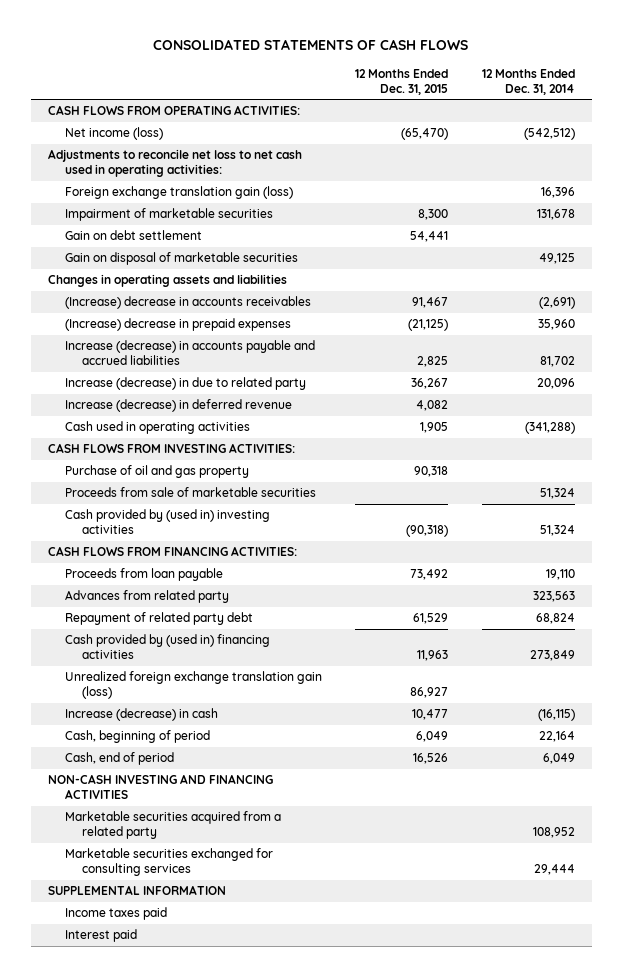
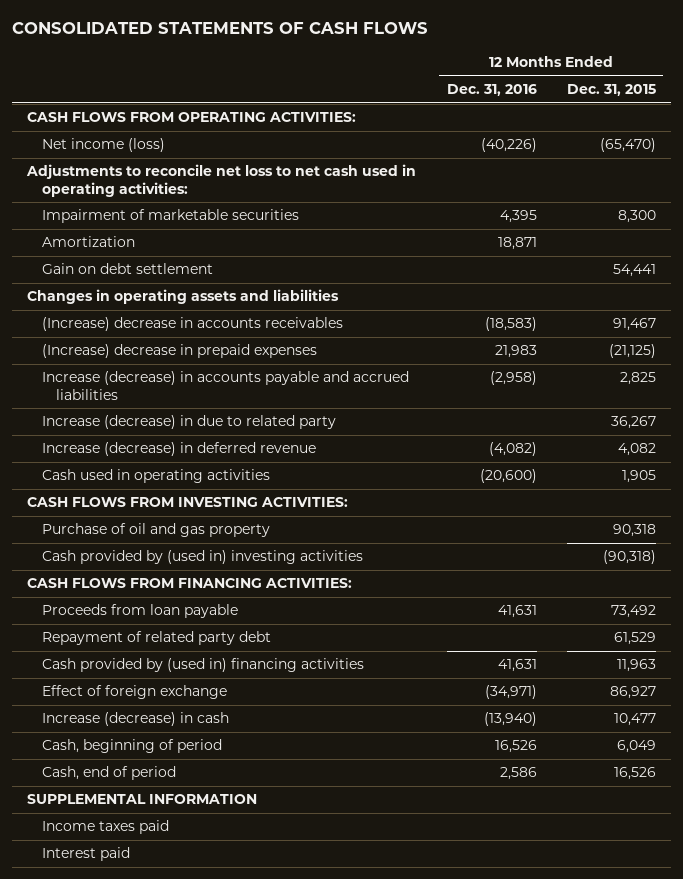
- | 12 Months Ended Dec. 31, 2015 | 12 Months Ended Dec. 31, 2014
+ | 12 Months Ended Dec. 31, 2016 | 12 Months Ended Dec. 31, 2015
- Foreign exchange translation gain (loss) | | 16,396
+ Amortization | 18,871 |
- Gain on disposal of marketable securities | | 49,125
- Proceeds from sale of marketable securities | | 51,324
- Advances from related party | | 323,563
- Unrealized foreign exchange translation gain (loss) | 86,927 |
+ Effect of foreign exchange | (34,971) | 86,927
- NON-CASH INVESTING AND FINANCING ACTIVITIES
- Marketable securities acquired from a related party | | 108,952
- Marketable securities exchanged for consulting services | | 29,444

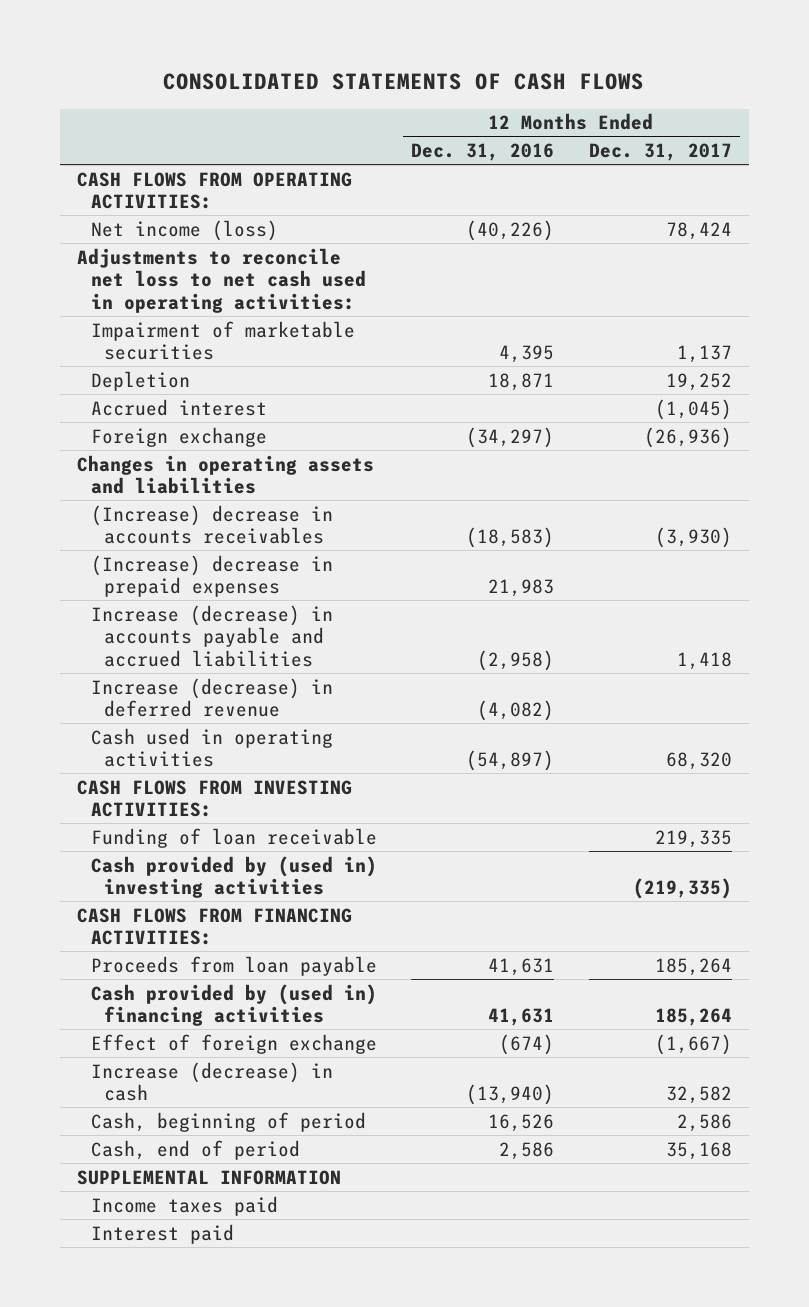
- | 12 Months Ended Dec. 31, 2016 | 12 Months Ended Dec. 31, 2015
+ | 12 Months Ended Dec. 31, 2016 | 12 Months Ended Dec. 31, 2017
- Amortization | 18,871 |
- Gain on debt settlement | | 54,441
+ Depletion | 18,871 | 19,252
+ Accrued interest | | (1,045)
+ Foreign exchange | (34,297) | (26,936)
- Increase (decrease) in due to related party | | 36,267
- Cash used in operating activities | (20,600) | 1,905
+ Cash used in operating activities | (54,897) | 68,320
- Purchase of oil and gas property | | 90,318
+ Funding of loan receivable | | 219,335
- Repayment of related party debt | | 61,529
- Effect of foreign exchange | (34,971) | 86,927
+ Effect of foreign exchange | (674) | (1,667)

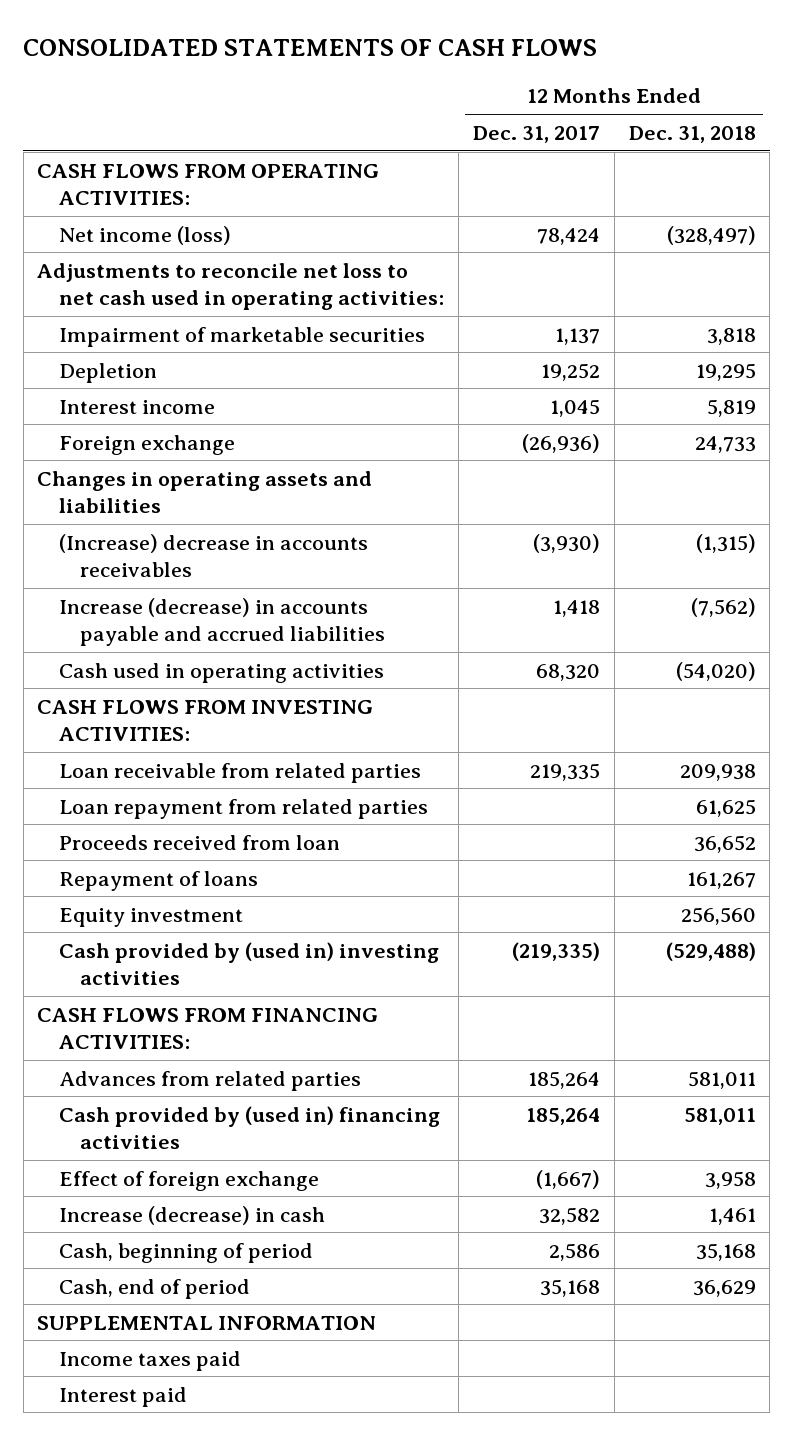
- | 12 Months Ended Dec. 31, 2016 | 12 Months Ended Dec. 31, 2017
+ | 12 Months Ended Dec. 31, 2017 | 12 Months Ended Dec. 31, 2018
- Accrued interest | | (1,045)
+ Interest income | 1,045 | 5,819
- (Increase) decrease in prepaid expenses | 21,983 |
- Increase (decrease) in deferred revenue | (4,082) |
- Funding of loan receivable | | 219,335
+ Loan receivable from related parties | 219,335 | 209,938
+ Loan repayment from related parties | | 61,625
+ Proceeds received from loan | | 36,652
+ Repayment of loans | | 161,267
+ Equity investment | | 256,560
- Proceeds from loan payable | 41,631 | 185,264
+ Advances from related parties | 185,264 | 581,011

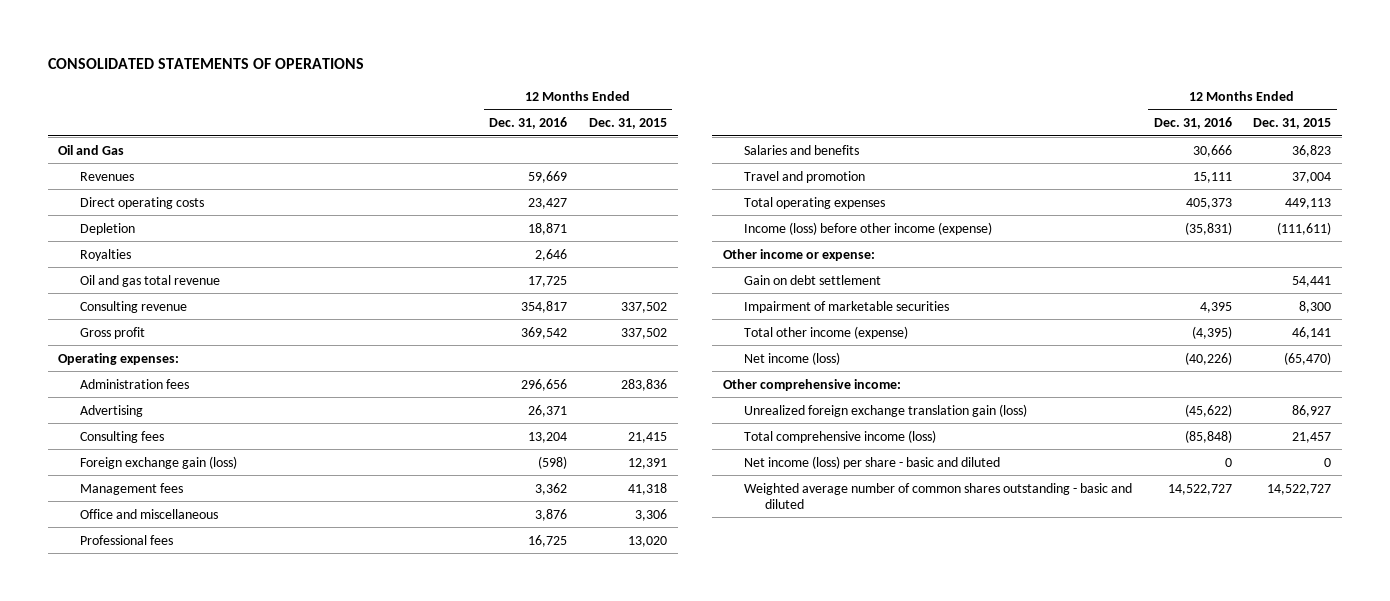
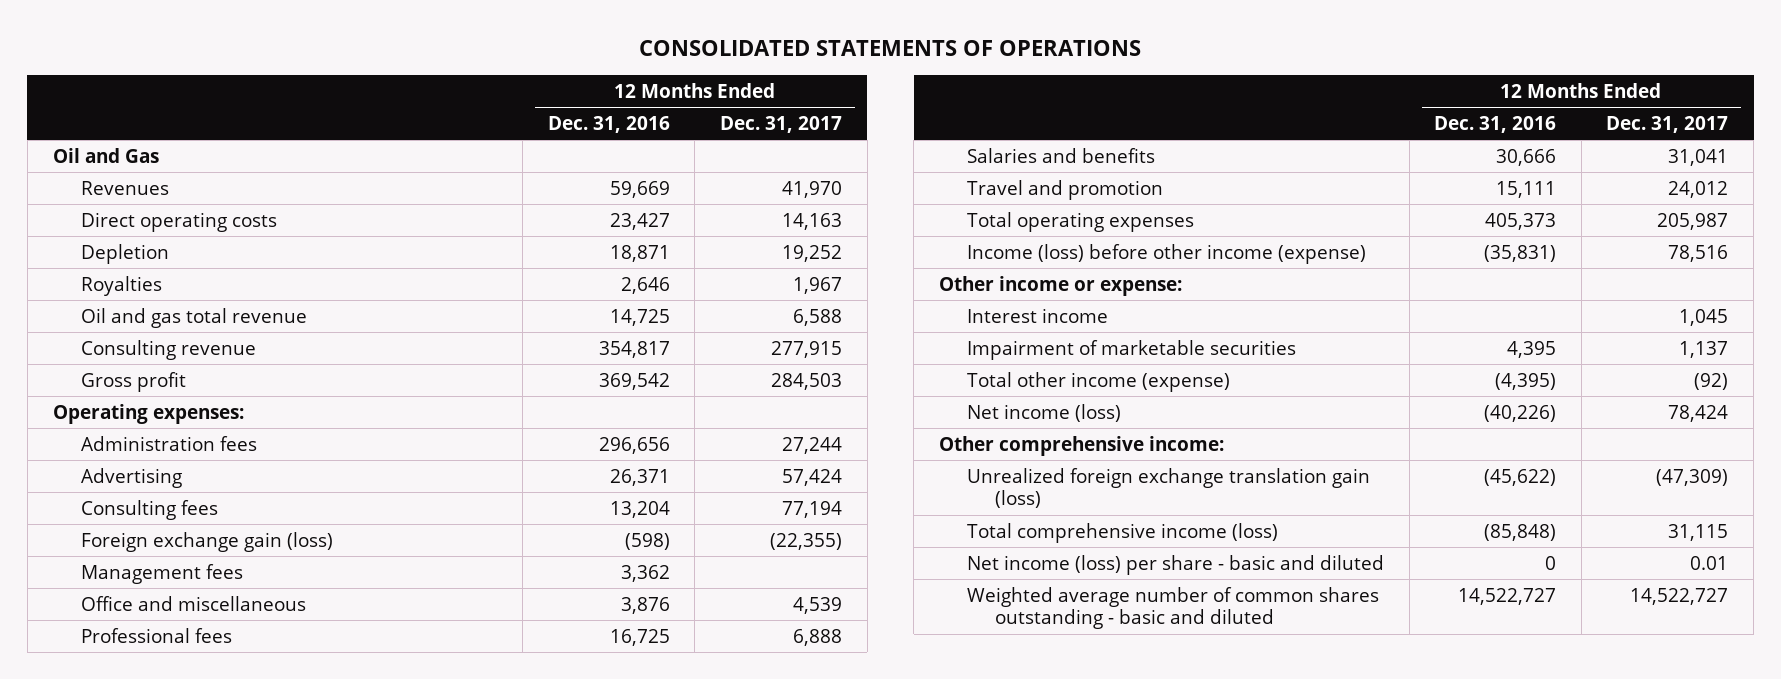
- | 12 Months Ended Dec. 31, 2016 | 12 Months Ended Dec. 31, 2015
+ | 12 Months Ended Dec. 31, 2016 | 12 Months Ended Dec. 31, 2017
- Oil and gas total revenue | 17,725 |
+ Oil and gas total revenue | 14,725 | 6,588
- Gain on debt settlement | | 54,441
+ Interest income | | 1,045

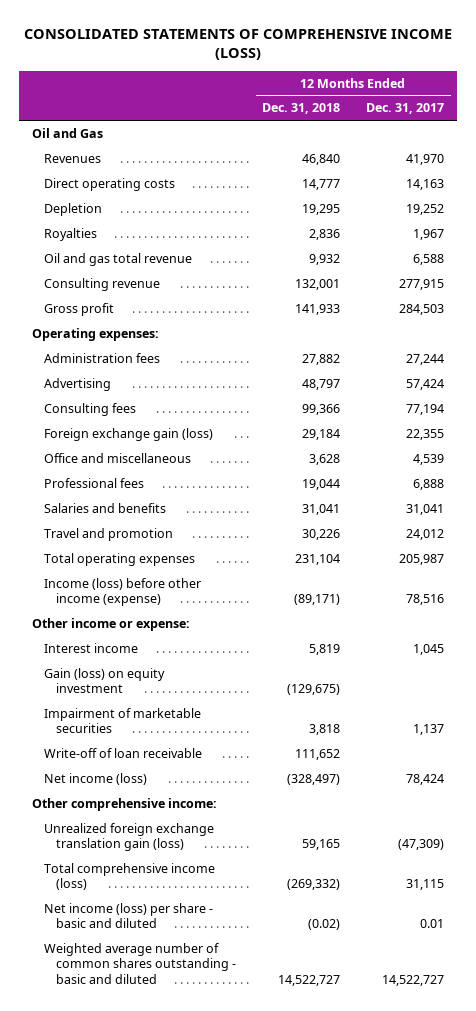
- CONSOLIDATED STATEMENTS OF OPERATIONS
+ CONSOLIDATED STATEMENTS OF COMPREHENSIVE INCOME (LOSS)
- | 12 Months Ended Dec. 31, 2016 | 12 Months Ended Dec. 31, 2017
+ | 12 Months Ended Dec. 31, 2018 | 12 Months Ended Dec. 31, 2017
- Foreign exchange gain (loss) | (598) | (22,355)
- Management fees | 3,362 |
+ Foreign exchange gain (loss) | 29,184 | 22,355
+ Gain (loss) on equity investment | (129,675) |
- Total other income (expense) | (4,395) | (92)
+ Write-off of loan receivable | 111,652 |

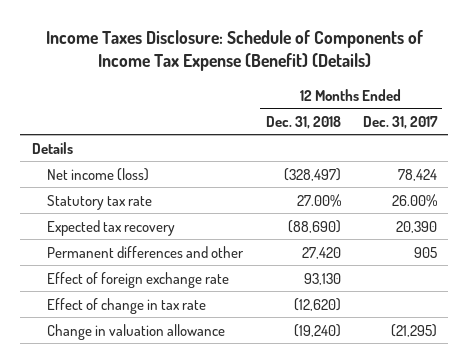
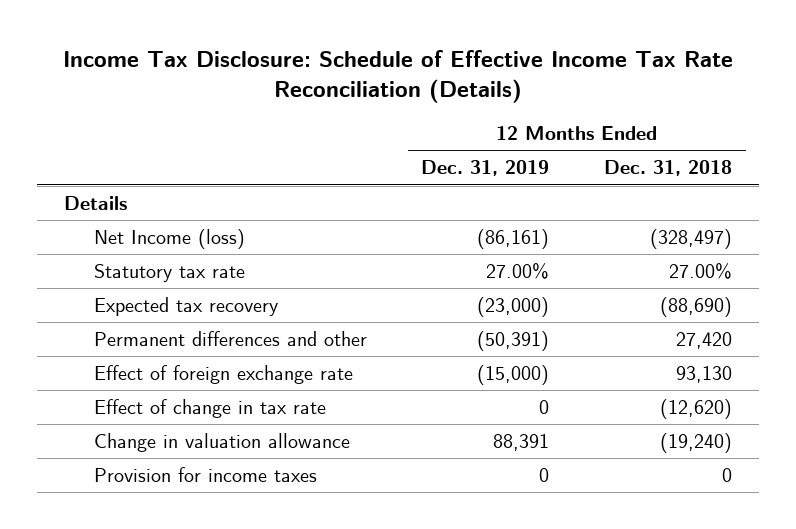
- Income Taxes Disclosure: Schedule of Components of Income Tax Expense (Benefit) (Details)
+ Income Tax Disclosure: Schedule of Effective Income Tax Rate Reconciliation (Details)
- | 12 Months Ended Dec. 31, 2018 | 12 Months Ended Dec. 31, 2017
+ | 12 Months Ended Dec. 31, 2019 | 12 Months Ended Dec. 31, 2018
- Net income (loss) | (328,497) | 78,424
+ Net Income (loss) | (86,161) | (328,497)
+ Provision for income taxes | 0 | 0

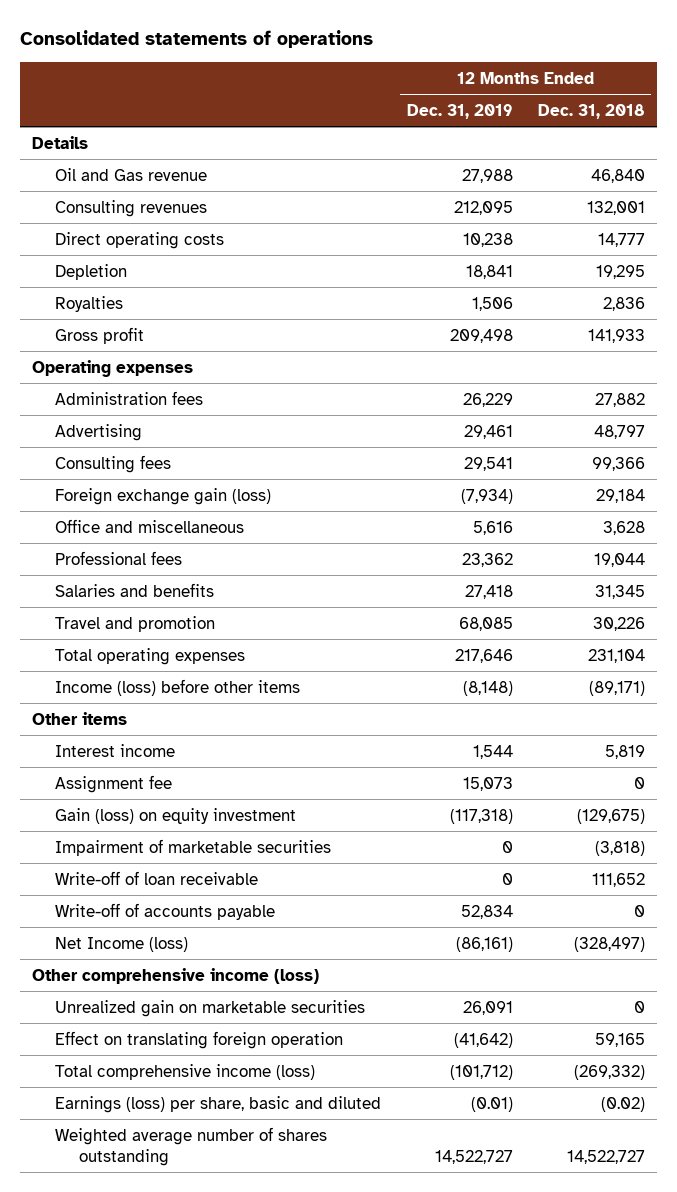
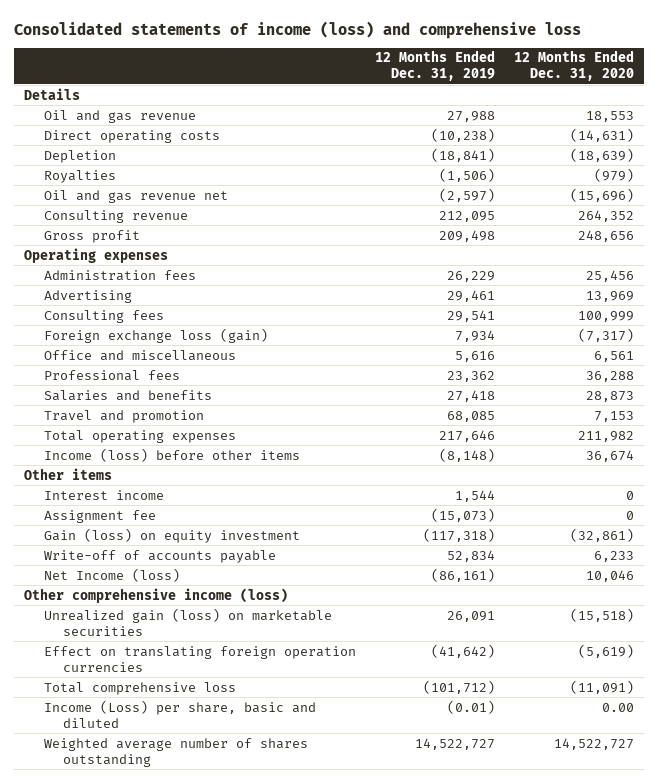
- Consolidated statements of operations
+ Consolidated statements of income (loss) and comprehensive loss
- | 12 Months Ended Dec. 31, 2019 | 12 Months Ended Dec. 31, 2018
+ | 12 Months Ended Dec. 31, 2019 | 12 Months Ended Dec. 31, 2020
- Oil and Gas revenue | 27,988 | 46,840
- Consulting revenues | 212,095 | 132,001
- Direct operating costs | 10,238 | 14,777
- Depletion | 18,841 | 19,295
- Royalties | 1,506 | 2,836
+ Oil and gas revenue | 27,988 | 18,553
+ Direct operating costs | (10,238) | (14,631)
+ Depletion | (18,841) | (18,639)
+ Royalties | (1,506) | (979)
+ Oil and gas revenue net | (2,597) | (15,696)
+ Consulting revenue | 212,095 | 264,352
- Foreign exchange gain (loss) | (7,934) | 29,184
+ Foreign exchange loss (gain) | 7,934 | (7,317)
- Assignment fee | 15,073 | 0
+ Assignment fee | (15,073) | 0
- Impairment of marketable securities | 0 | (3,818)
- Write-off of loan receivable | 0 | 111,652
- Unrealized gain on marketable securities | 26,091 | 0
- Effect on translating foreign operation | (41,642) | 59,165
- Total comprehensive income (loss) | (101,712) | (269,332)
- Earnings (loss) per share, basic and diluted | (0.01) | (0.02)
+ Unrealized gain (loss) on marketable securities | 26,091 | (15,518)
+ Effect on translating foreign operation currencies | (41,642) | (5,619)
+ Total comprehensive loss | (101,712) | (11,091)
+ Income (Loss) per share, basic and diluted | (0.01) | 0.00

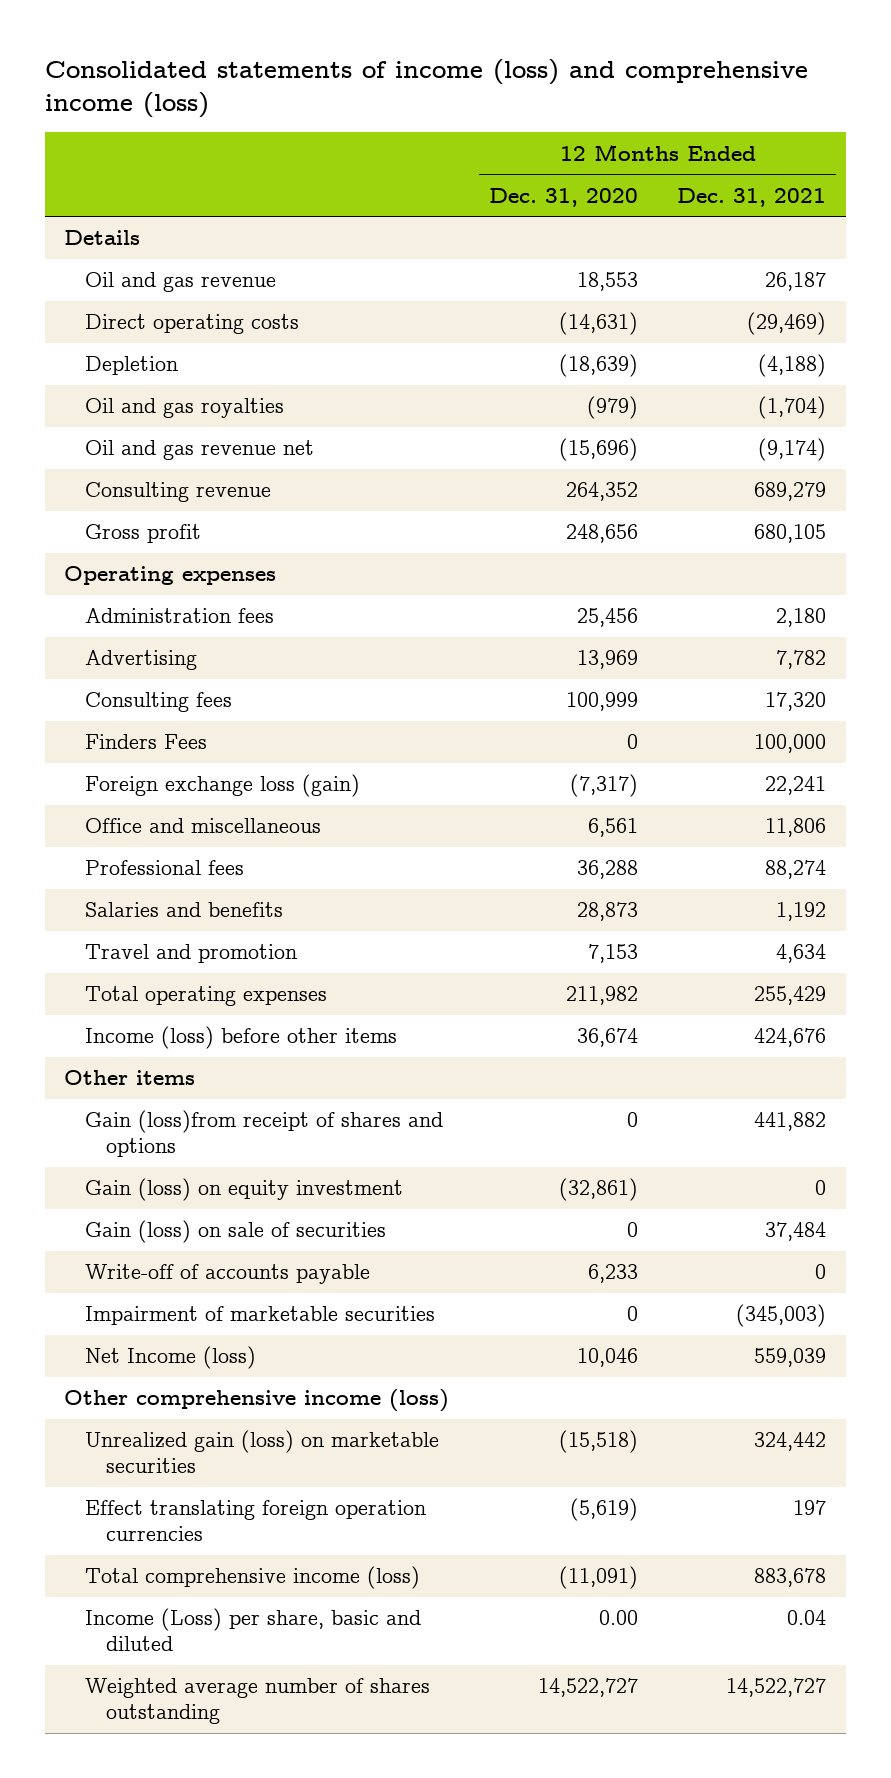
- Consolidated statements of income (loss) and comprehensive loss
+ Consolidated statements of income (loss) and comprehensive income (loss)
- | 12 Months Ended Dec. 31, 2019 | 12 Months Ended Dec. 31, 2020
+ | 12 Months Ended Dec. 31, 2020 | 12 Months Ended Dec. 31, 2021
- Royalties | (1,506) | (979)
+ Oil and gas royalties | (979) | (1,704)
+ Finders Fees | 0 | 100,000
- Interest income | 1,544 | 0
- Assignment fee | (15,073) | 0
+ Gain (loss)from receipt of shares and options | 0 | 441,882
+ Gain (loss) on sale of securities | 0 | 37,484
+ Impairment of marketable securities | 0 | (345,003)
- Effect on translating foreign operation currencies | (41,642) | (5,619)
- Total comprehensive loss | (101,712) | (11,091)
+ Effect translating foreign operation currencies | (5,619) | 197
+ Total comprehensive income (loss) | (11,091) | 883,678

